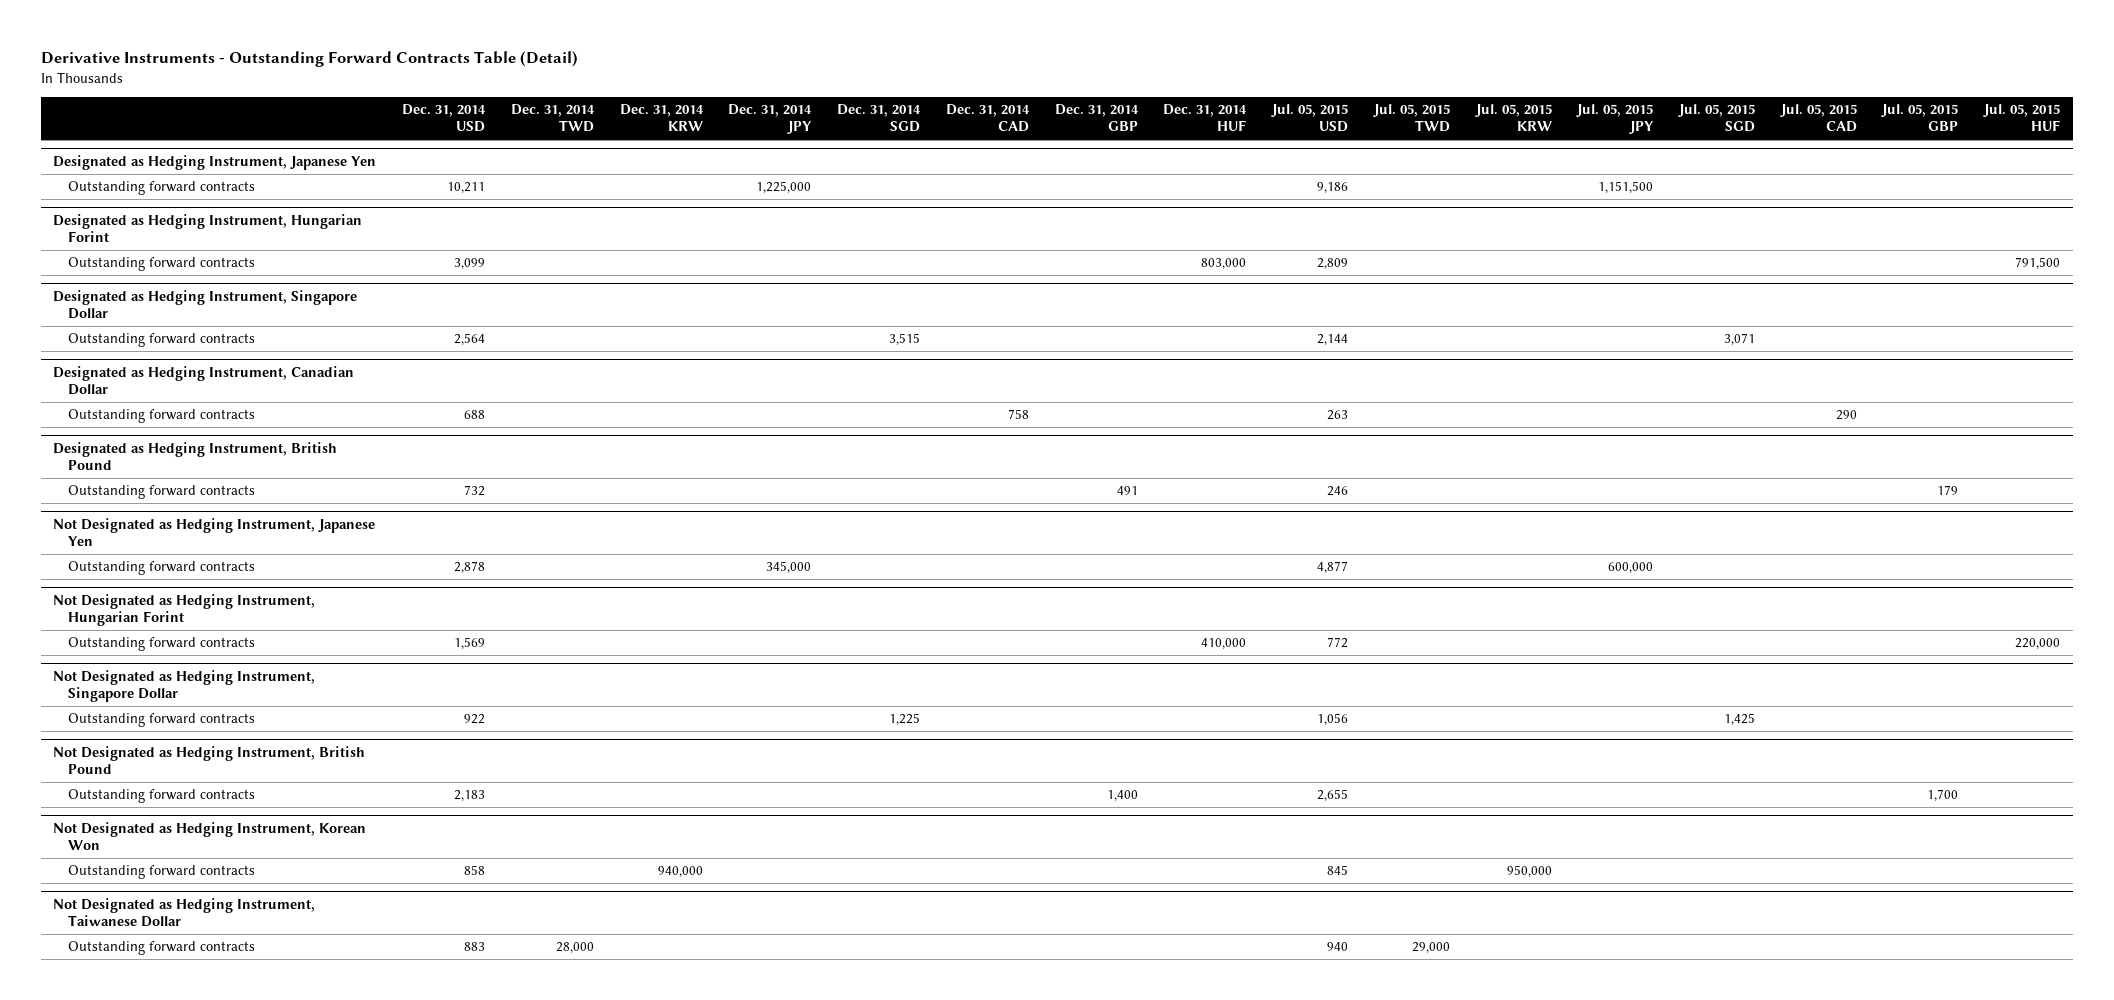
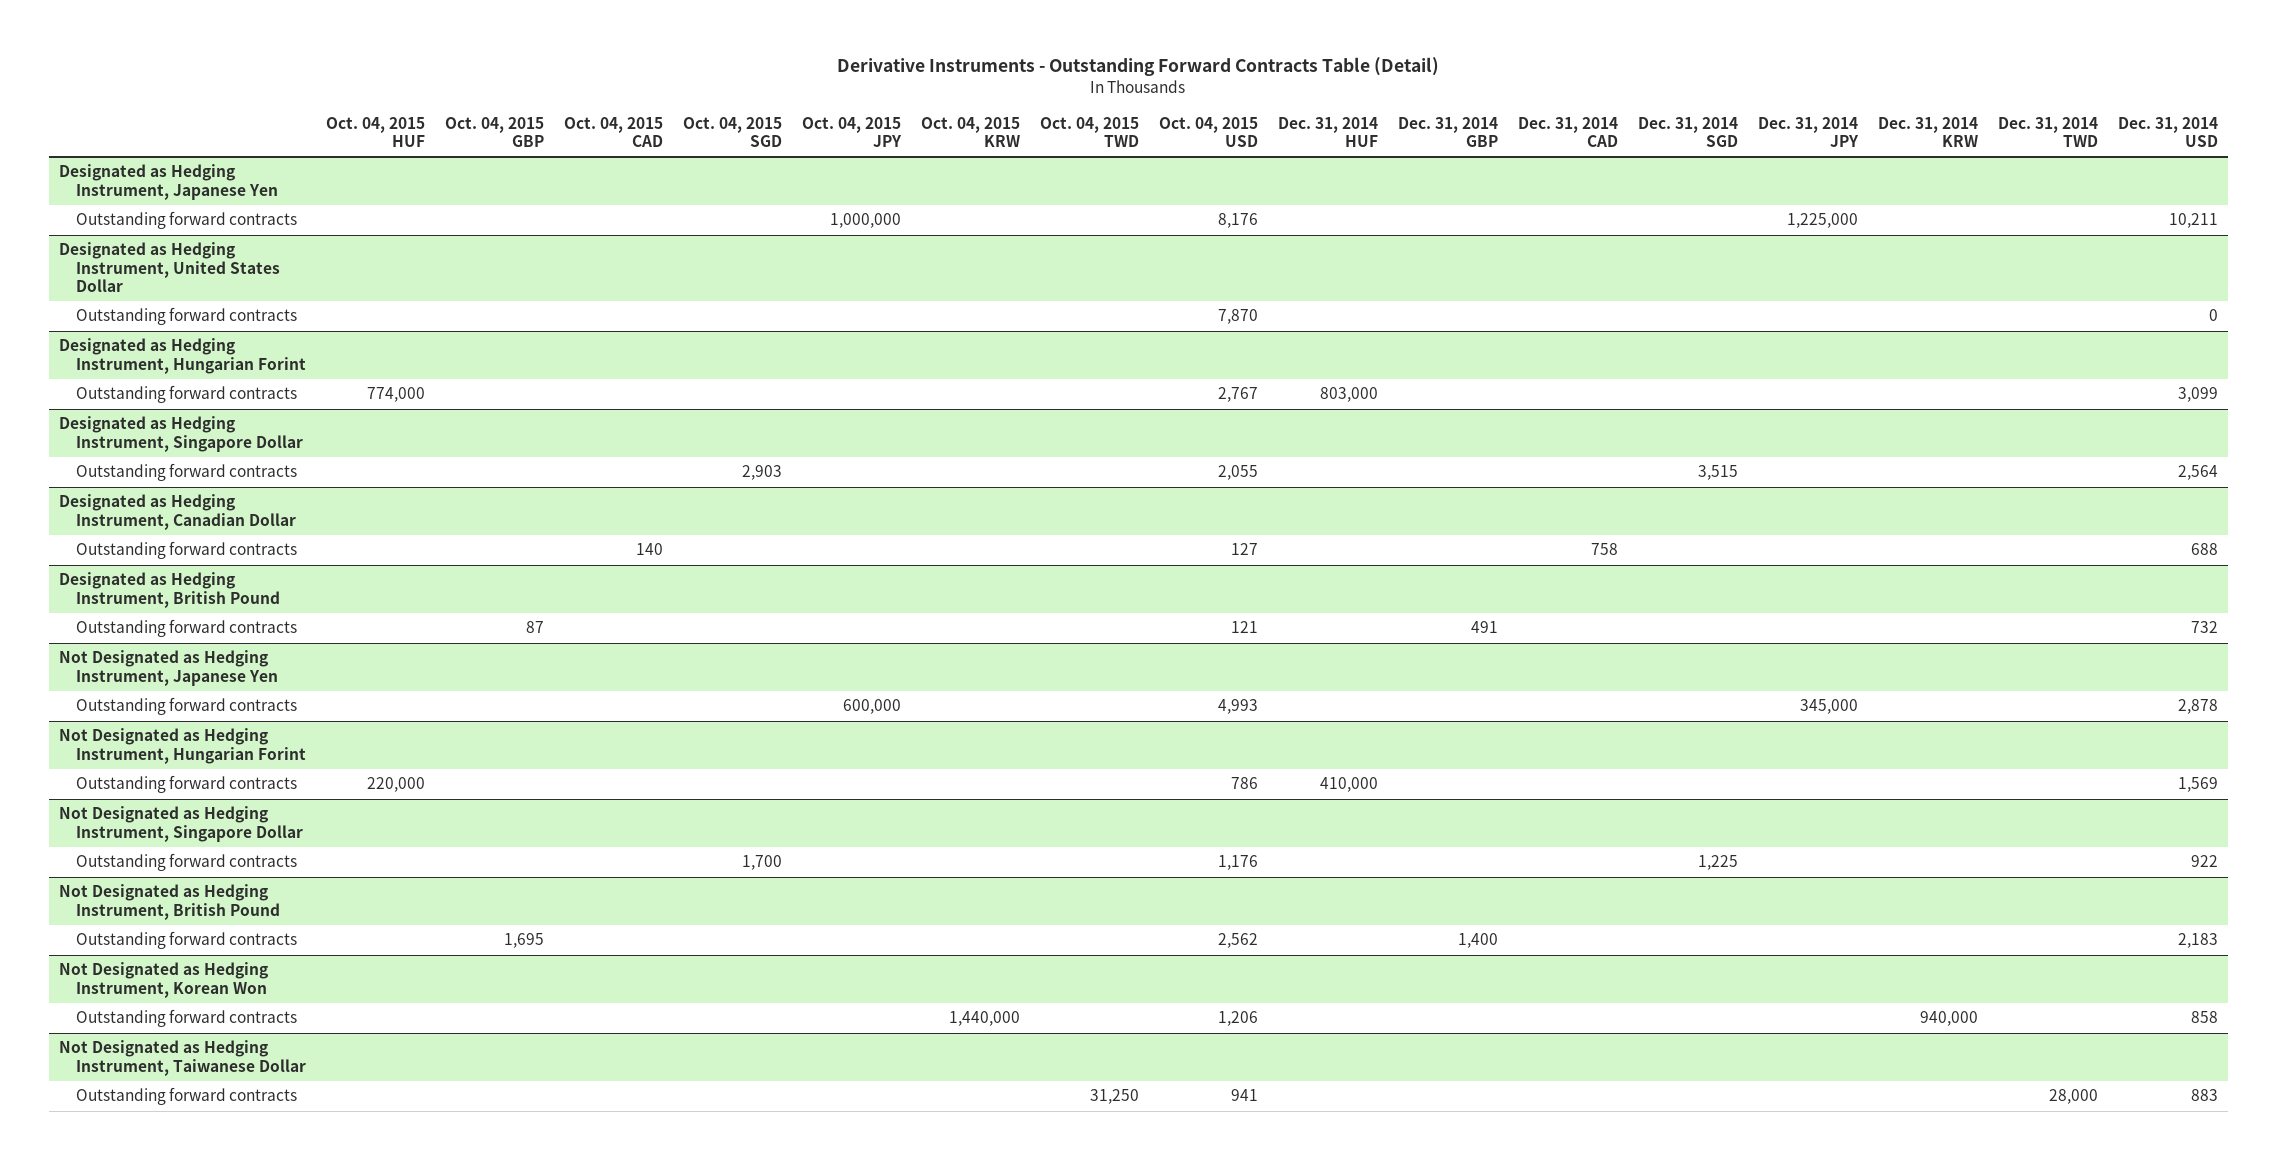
- | Dec. 31, 2014 USD | Dec. 31, 2014 TWD | Dec. 31, 2014 KRW | Dec. 31, 2014 JPY | Dec. 31, 2014 SGD | Dec. 31, 2014 CAD | Dec. 31, 2014 GBP | Dec. 31, 2014 HUF | Jul. 05, 2015 USD | Jul. 05, 2015 TWD | Jul. 05, 2015 KRW | Jul. 05, 2015 JPY | Jul. 05, 2015 SGD | Jul. 05, 2015 CAD | Jul. 05, 2015 GBP | Jul. 05, 2015 HUF
+ | Oct. 04, 2015 HUF | Oct. 04, 2015 GBP | Oct. 04, 2015 CAD | Oct. 04, 2015 SGD | Oct. 04, 2015 JPY | Oct. 04, 2015 KRW | Oct. 04, 2015 TWD | Oct. 04, 2015 USD | Dec. 31, 2014 HUF | Dec. 31, 2014 GBP | Dec. 31, 2014 CAD | Dec. 31, 2014 SGD | Dec. 31, 2014 JPY | Dec. 31, 2014 KRW | Dec. 31, 2014 TWD | Dec. 31, 2014 USD
+ Designated as Hedging Instrument, United States Dollar
+ Outstanding forward contracts | | | | | | | | 7,870 | | | | | | | | 0

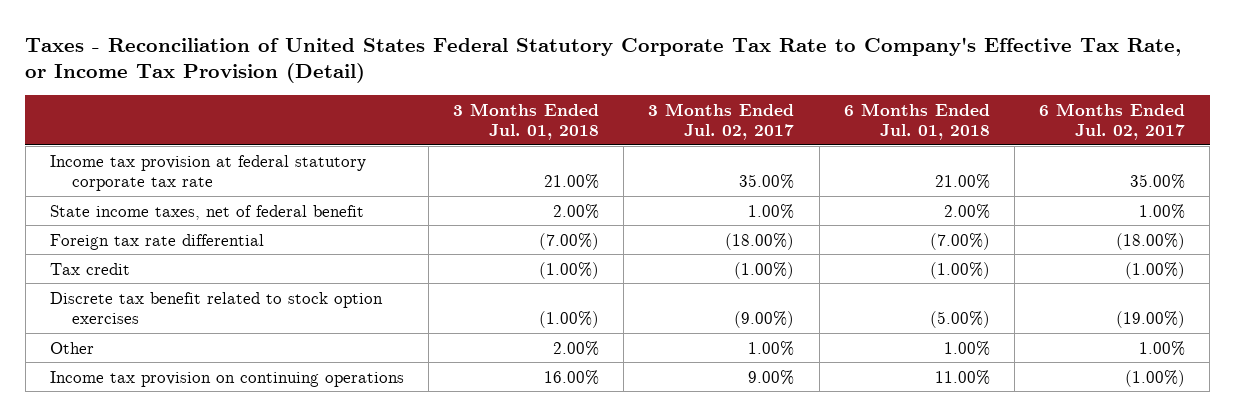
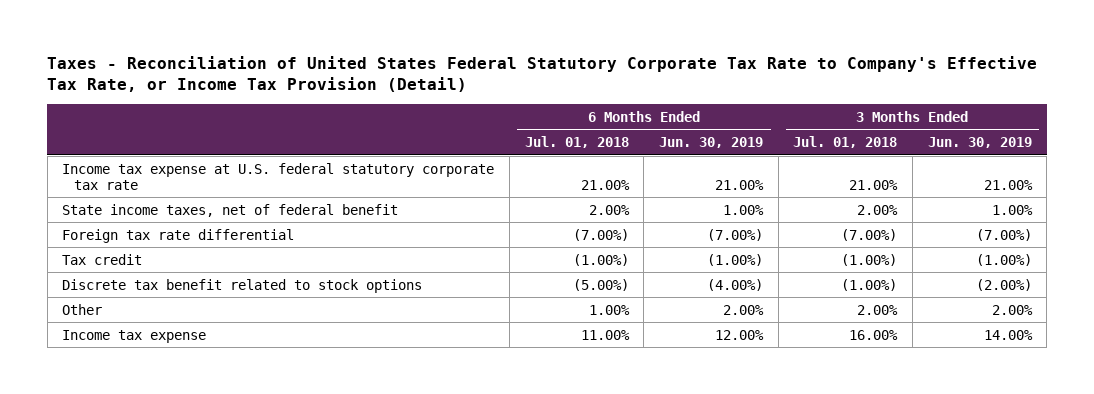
- | 3 Months Ended Jul. 01, 2018 | 3 Months Ended Jul. 02, 2017 | 6 Months Ended Jul. 01, 2018 | 6 Months Ended Jul. 02, 2017
+ | 6 Months Ended Jul. 01, 2018 | 6 Months Ended Jun. 30, 2019 | 3 Months Ended Jul. 01, 2018 | 3 Months Ended Jun. 30, 2019
- Income tax provision at federal statutory corporate tax rate | 21.00% | 35.00% | 21.00% | 35.00%
+ Income tax expense at U.S. federal statutory corporate tax rate | 21.00% | 21.00% | 21.00% | 21.00%
- Discrete tax benefit related to stock option exercises | (1.00%) | (9.00%) | (5.00%) | (19.00%)
+ Discrete tax benefit related to stock options | (5.00%) | (4.00%) | (1.00%) | (2.00%)
- Income tax provision on continuing operations | 16.00% | 9.00% | 11.00% | (1.00%)
+ Income tax expense | 11.00% | 12.00% | 16.00% | 14.00%

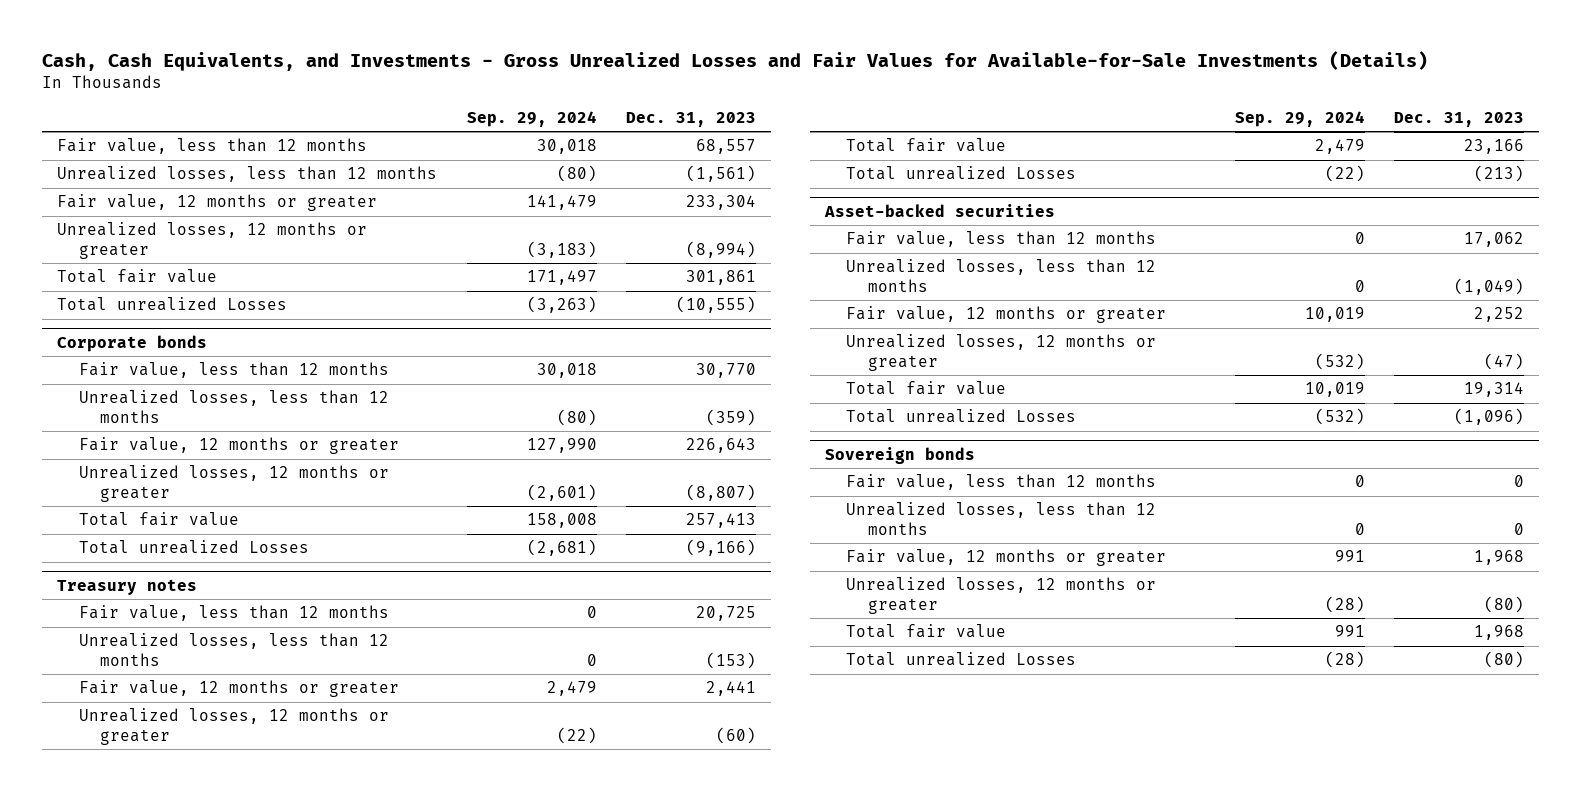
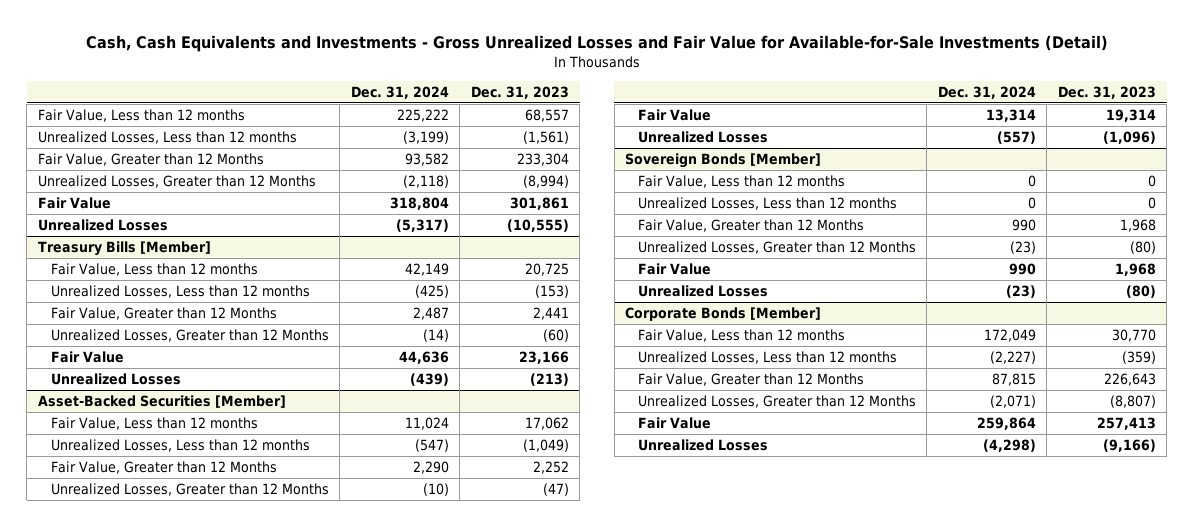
- Cash, Cash Equivalents, and Investments - Gross Unrealized Losses and Fair Values for Available-for-Sale Investments (Details)
+ Cash, Cash Equivalents and Investments - Gross Unrealized Losses and Fair Value for Available-for-Sale Investments (Detail)
- | Sep. 29, 2024 | Dec. 31, 2023
+ | Dec. 31, 2024 | Dec. 31, 2023
- Fair value, less than 12 months | 30,018 | 68,557
- Unrealized losses, less than 12 months | (80) | (1,561)
- Fair value, 12 months or greater | 141,479 | 233,304
- Unrealized losses, 12 months or greater | (3,183) | (8,994)
- Total fair value | 171,497 | 301,861
- Total unrealized Losses | (3,263) | (10,555)
- Corporate bonds
- Fair value, less than 12 months | 30,018 | 30,770
- Unrealized losses, less than 12 months | (80) | (359)
- Fair value, 12 months or greater | 127,990 | 226,643
- Unrealized losses, 12 months or greater | (2,601) | (8,807)
- Total fair value | 158,008 | 257,413
- Total unrealized Losses | (2,681) | (9,166)
- Treasury notes
- Fair value, less than 12 months | 0 | 20,725
- Unrealized losses, less than 12 months | 0 | (153)
- Fair value, 12 months or greater | 2,479 | 2,441
- Unrealized losses, 12 months or greater | (22) | (60)
- Total fair value | 2,479 | 23,166
- Total unrealized Losses | (22) | (213)
- Asset-backed securities
- Fair value, less than 12 months | 0 | 17,062
- Unrealized losses, less than 12 months | 0 | (1,049)
- Fair value, 12 months or greater | 10,019 | 2,252
- Unrealized losses, 12 months or greater | (532) | (47)
- Total fair value | 10,019 | 19,314
- Total unrealized Losses | (532) | (1,096)
- Sovereign bonds
- Fair value, less than 12 months | 0 | 0
- Unrealized losses, less than 12 months | 0 | 0
- Fair value, 12 months or greater | 991 | 1,968
- Unrealized losses, 12 months or greater | (28) | (80)
- Total fair value | 991 | 1,968
- Total unrealized Losses | (28) | (80)
+ Fair Value, Less than 12 months | 225,222 | 68,557
+ Unrealized Losses, Less than 12 months | (3,199) | (1,561)
+ Fair Value, Greater than 12 Months | 93,582 | 233,304
+ Unrealized Losses, Greater than 12 Months | (2,118) | (8,994)
+ Fair Value | 318,804 | 301,861
+ Unrealized Losses | (5,317) | (10,555)
+ Treasury Bills [Member]
+ Fair Value, Less than 12 months | 42,149 | 20,725
+ Unrealized Losses, Less than 12 months | (425) | (153)
+ Fair Value, Greater than 12 Months | 2,487 | 2,441
+ Unrealized Losses, Greater than 12 Months | (14) | (60)
+ Fair Value | 44,636 | 23,166
+ Unrealized Losses | (439) | (213)
+ Asset-Backed Securities [Member]
+ Fair Value, Less than 12 months | 11,024 | 17,062
+ Unrealized Losses, Less than 12 months | (547) | (1,049)
+ Fair Value, Greater than 12 Months | 2,290 | 2,252
+ Unrealized Losses, Greater than 12 Months | (10) | (47)
+ Fair Value | 13,314 | 19,314
+ Unrealized Losses | (557) | (1,096)
+ Sovereign Bonds [Member]
+ Fair Value, Less than 12 months | 0 | 0
+ Unrealized Losses, Less than 12 months | 0 | 0
+ Fair Value, Greater than 12 Months | 990 | 1,968
+ Unrealized Losses, Greater than 12 Months | (23) | (80)
+ Fair Value | 990 | 1,968
+ Unrealized Losses | (23) | (80)
+ Corporate Bonds [Member]
+ Fair Value, Less than 12 months | 172,049 | 30,770
+ Unrealized Losses, Less than 12 months | (2,227) | (359)
+ Fair Value, Greater than 12 Months | 87,815 | 226,643
+ Unrealized Losses, Greater than 12 Months | (2,071) | (8,807)
+ Fair Value | 259,864 | 257,413
+ Unrealized Losses | (4,298) | (9,166)

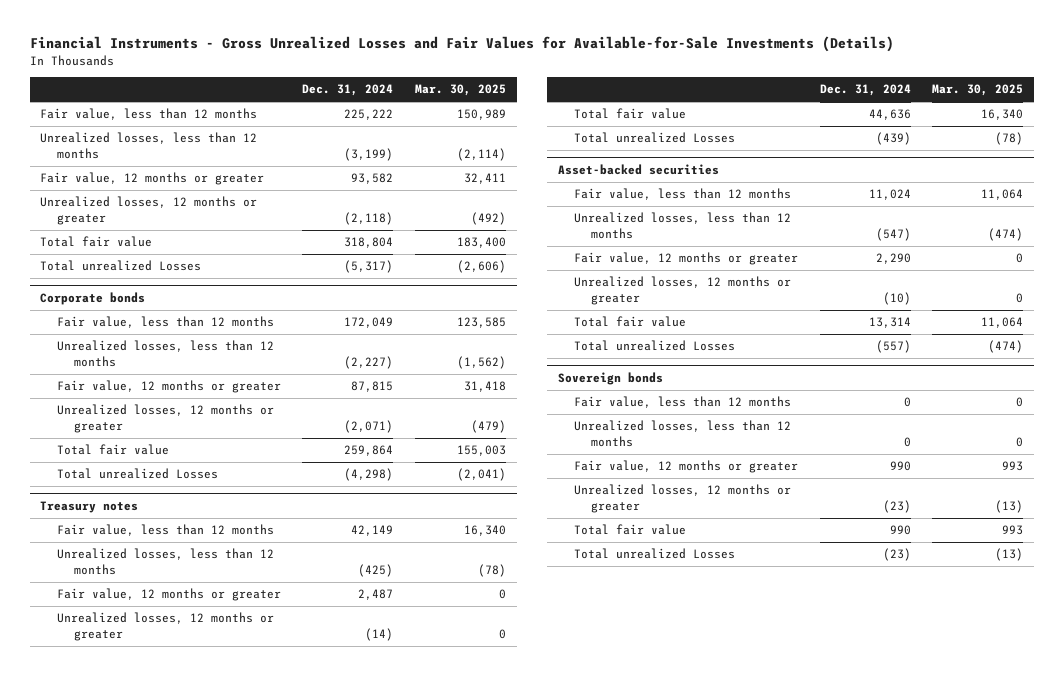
- Cash, Cash Equivalents and Investments - Gross Unrealized Losses and Fair Value for Available-for-Sale Investments (Detail)
+ Financial Instruments - Gross Unrealized Losses and Fair Values for Available-for-Sale Investments (Details)
- | Dec. 31, 2024 | Dec. 31, 2023
+ | Dec. 31, 2024 | Mar. 30, 2025
- Fair Value, Less than 12 months | 225,222 | 68,557
- Unrealized Losses, Less than 12 months | (3,199) | (1,561)
- Fair Value, Greater than 12 Months | 93,582 | 233,304
- Unrealized Losses, Greater than 12 Months | (2,118) | (8,994)
- Fair Value | 318,804 | 301,861
- Unrealized Losses | (5,317) | (10,555)
- Treasury Bills [Member]
- Fair Value, Less than 12 months | 42,149 | 20,725
- Unrealized Losses, Less than 12 months | (425) | (153)
- Fair Value, Greater than 12 Months | 2,487 | 2,441
- Unrealized Losses, Greater than 12 Months | (14) | (60)
- Fair Value | 44,636 | 23,166
- Unrealized Losses | (439) | (213)
- Asset-Backed Securities [Member]
- Fair Value, Less than 12 months | 11,024 | 17,062
- Unrealized Losses, Less than 12 months | (547) | (1,049)
- Fair Value, Greater than 12 Months | 2,290 | 2,252
- Unrealized Losses, Greater than 12 Months | (10) | (47)
- Fair Value | 13,314 | 19,314
- Unrealized Losses | (557) | (1,096)
- Sovereign Bonds [Member]
- Fair Value, Less than 12 months | 0 | 0
- Unrealized Losses, Less than 12 months | 0 | 0
- Fair Value, Greater than 12 Months | 990 | 1,968
- Unrealized Losses, Greater than 12 Months | (23) | (80)
- Fair Value | 990 | 1,968
- Unrealized Losses | (23) | (80)
- Corporate Bonds [Member]
- Fair Value, Less than 12 months | 172,049 | 30,770
- Unrealized Losses, Less than 12 months | (2,227) | (359)
- Fair Value, Greater than 12 Months | 87,815 | 226,643
- Unrealized Losses, Greater than 12 Months | (2,071) | (8,807)
- Fair Value | 259,864 | 257,413
- Unrealized Losses | (4,298) | (9,166)
+ Fair value, less than 12 months | 225,222 | 150,989
+ Unrealized losses, less than 12 months | (3,199) | (2,114)
+ Fair value, 12 months or greater | 93,582 | 32,411
+ Unrealized losses, 12 months or greater | (2,118) | (492)
+ Total fair value | 318,804 | 183,400
+ Total unrealized Losses | (5,317) | (2,606)
+ Corporate bonds
+ Fair value, less than 12 months | 172,049 | 123,585
+ Unrealized losses, less than 12 months | (2,227) | (1,562)
+ Fair value, 12 months or greater | 87,815 | 31,418
+ Unrealized losses, 12 months or greater | (2,071) | (479)
+ Total fair value | 259,864 | 155,003
+ Total unrealized Losses | (4,298) | (2,041)
+ Treasury notes
+ Fair value, less than 12 months | 42,149 | 16,340
+ Unrealized losses, less than 12 months | (425) | (78)
+ Fair value, 12 months or greater | 2,487 | 0
+ Unrealized losses, 12 months or greater | (14) | 0
+ Total fair value | 44,636 | 16,340
+ Total unrealized Losses | (439) | (78)
+ Asset-backed securities
+ Fair value, less than 12 months | 11,024 | 11,064
+ Unrealized losses, less than 12 months | (547) | (474)
+ Fair value, 12 months or greater | 2,290 | 0
+ Unrealized losses, 12 months or greater | (10) | 0
+ Total fair value | 13,314 | 11,064
+ Total unrealized Losses | (557) | (474)
+ Sovereign bonds
+ Fair value, less than 12 months | 0 | 0
+ Unrealized losses, less than 12 months | 0 | 0
+ Fair value, 12 months or greater | 990 | 993
+ Unrealized losses, 12 months or greater | (23) | (13)
+ Total fair value | 990 | 993
+ Total unrealized Losses | (23) | (13)

